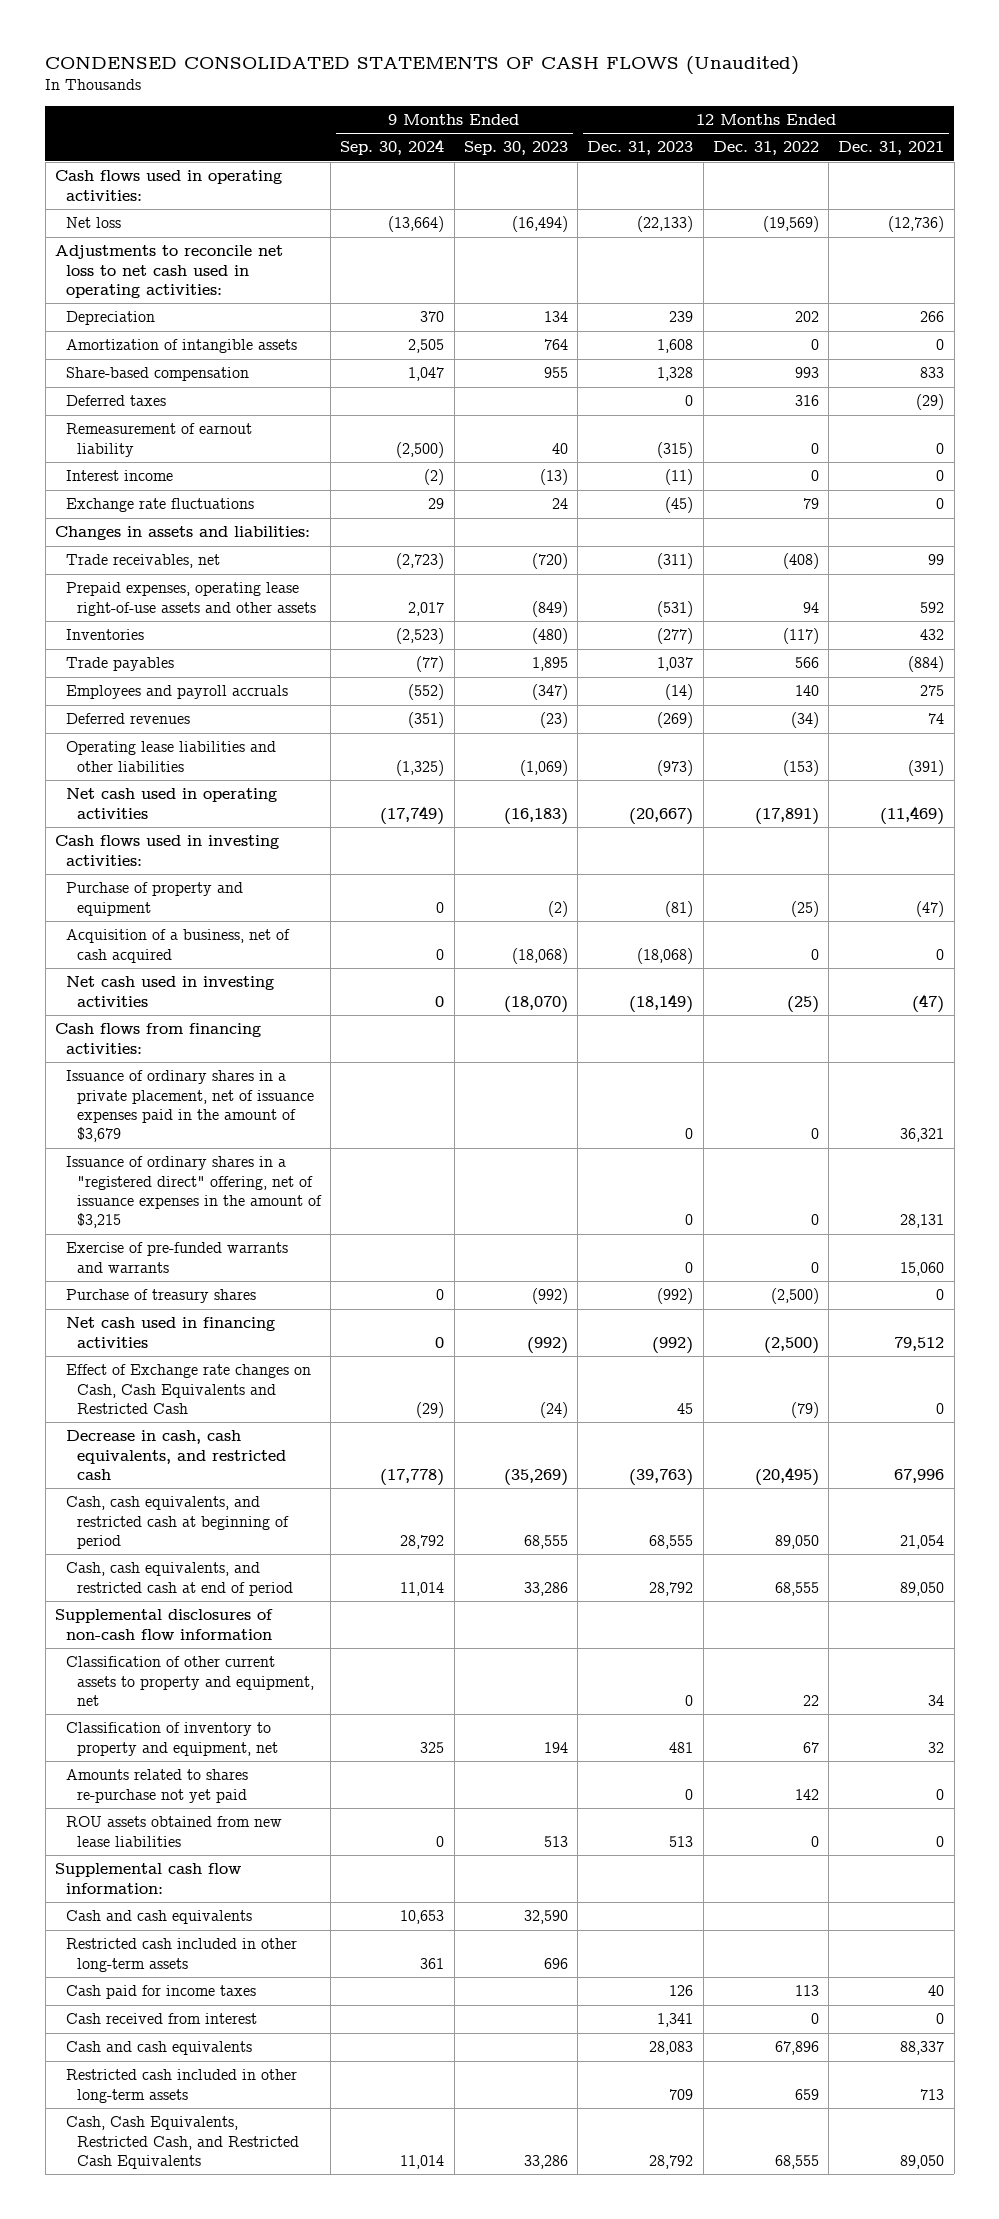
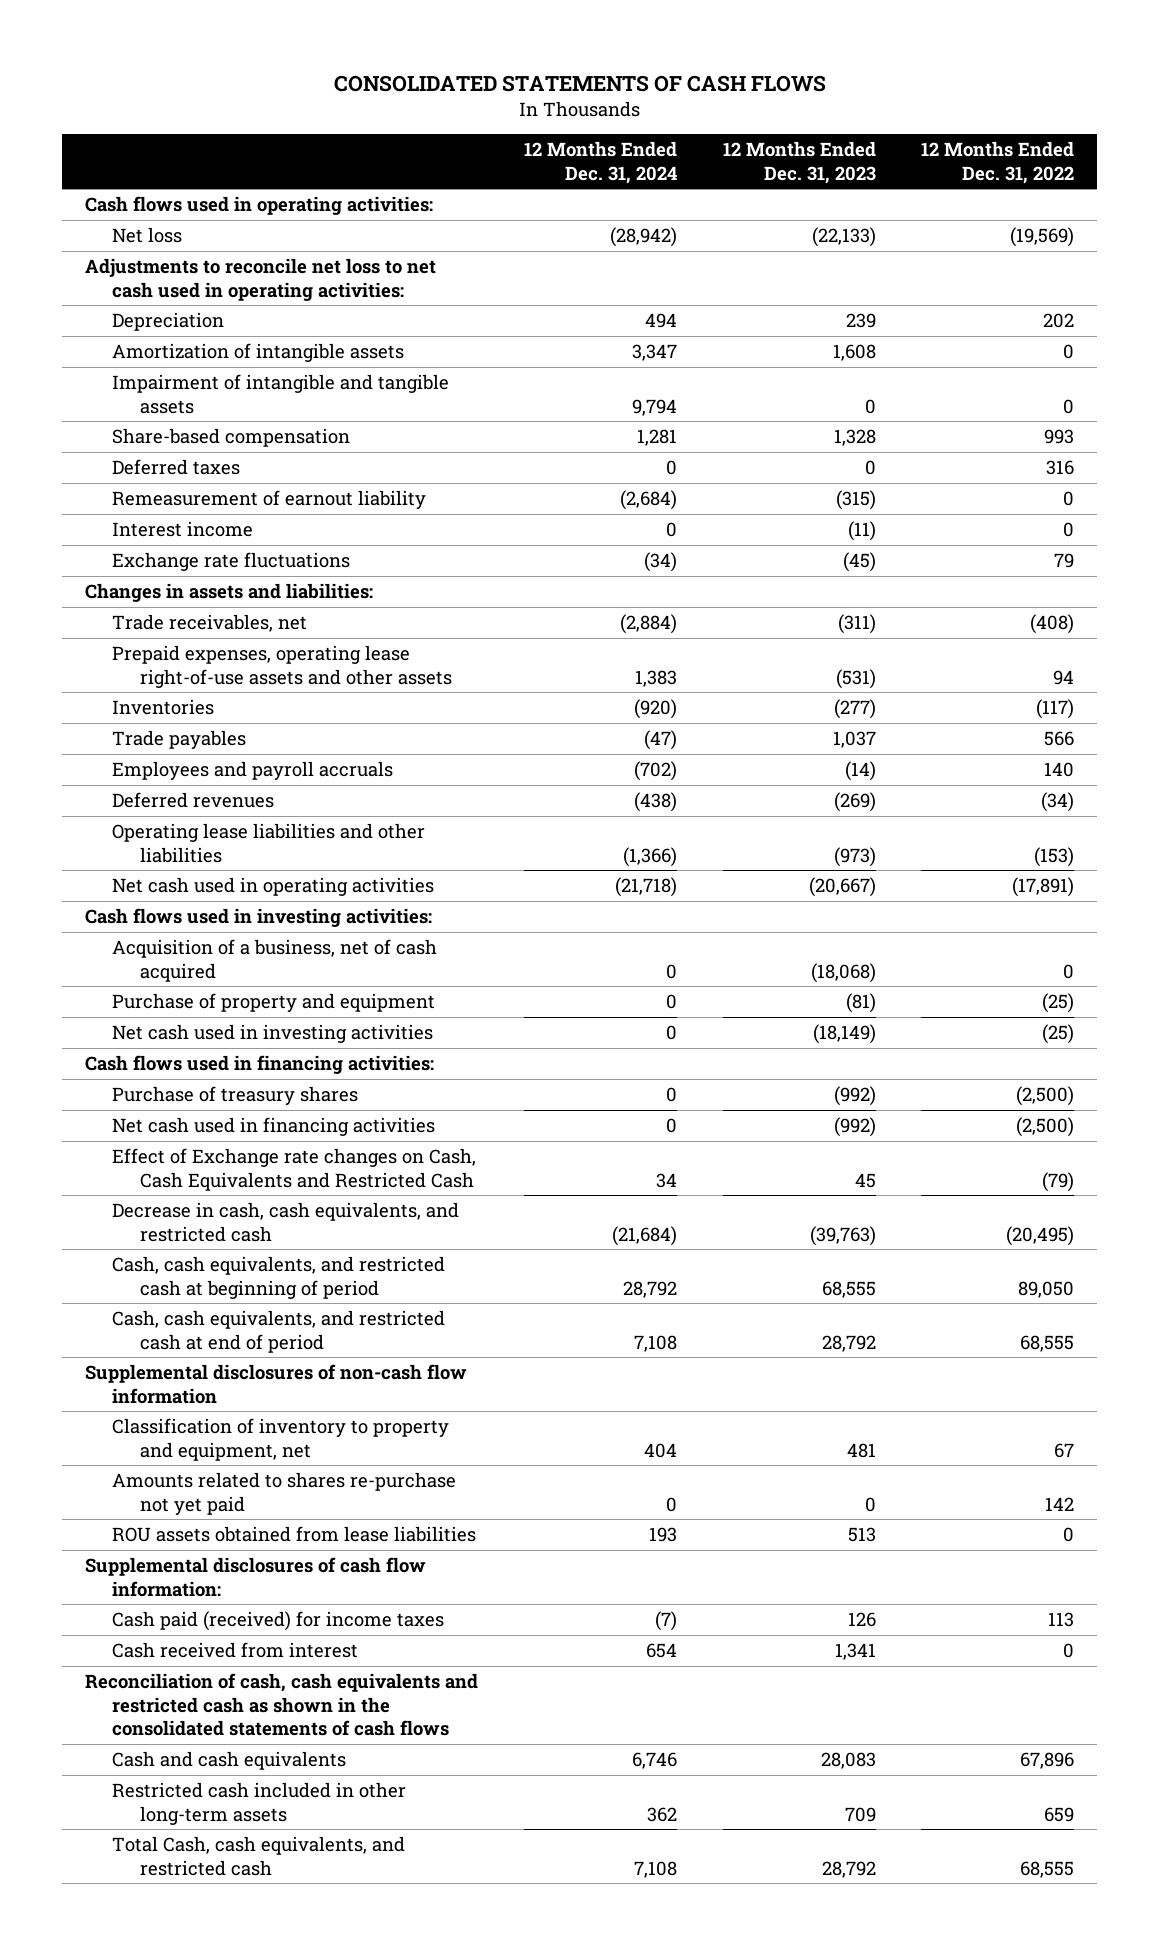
- CONDENSED CONSOLIDATED STATEMENTS OF CASH FLOWS (Unaudited)
+ CONSOLIDATED STATEMENTS OF CASH FLOWS
- | 9 Months Ended Sep. 30, 2024 | 9 Months Ended Sep. 30, 2023 | 12 Months Ended Dec. 31, 2023 | 12 Months Ended Dec. 31, 2022 | 12 Months Ended Dec. 31, 2021
+ | 12 Months Ended Dec. 31, 2024 | 12 Months Ended Dec. 31, 2023 | 12 Months Ended Dec. 31, 2022
+ Impairment of intangible and tangible assets | 9,794 | 0 | 0
moved down: Purchase of property and equipment | 0 | (81) | (25)
- Cash flows from financing activities:
- Issuance of ordinary shares in a private placement, net of issuance expenses paid in the amount of $3,679 | | | 0 | 0 | 36,321
- Issuance of ordinary shares in a "registered direct" offering, net of issuance expenses in the amount of $3,215 | | | 0 | 0 | 28,131
- Exercise of pre-funded warrants and warrants | | | 0 | 0 | 15,060
+ Cash flows used in financing activities:
- Classification of other current assets to property and equipment, net | | | 0 | 22 | 34
- ROU assets obtained from new lease liabilities | 0 | 513 | 513 | 0 | 0
- Supplemental cash flow information:
- Cash and cash equivalents | 10,653 | 32,590 | | |
- Restricted cash included in other long-term assets | 361 | 696 | | |
- Cash paid for income taxes | | | 126 | 113 | 40
+ ROU assets obtained from lease liabilities | 193 | 513 | 0
+ Supplemental disclosures of cash flow information:
+ Cash paid (received) for income taxes | (7) | 126 | 113
+ Reconciliation of cash, cash equivalents and restricted cash as shown in the consolidated statements of cash flows
- Cash, Cash Equivalents, Restricted Cash, and Restricted Cash Equivalents | 11,014 | 33,286 | 28,792 | 68,555 | 89,050
+ Total Cash, cash equivalents, and restricted cash | 7,108 | 28,792 | 68,555

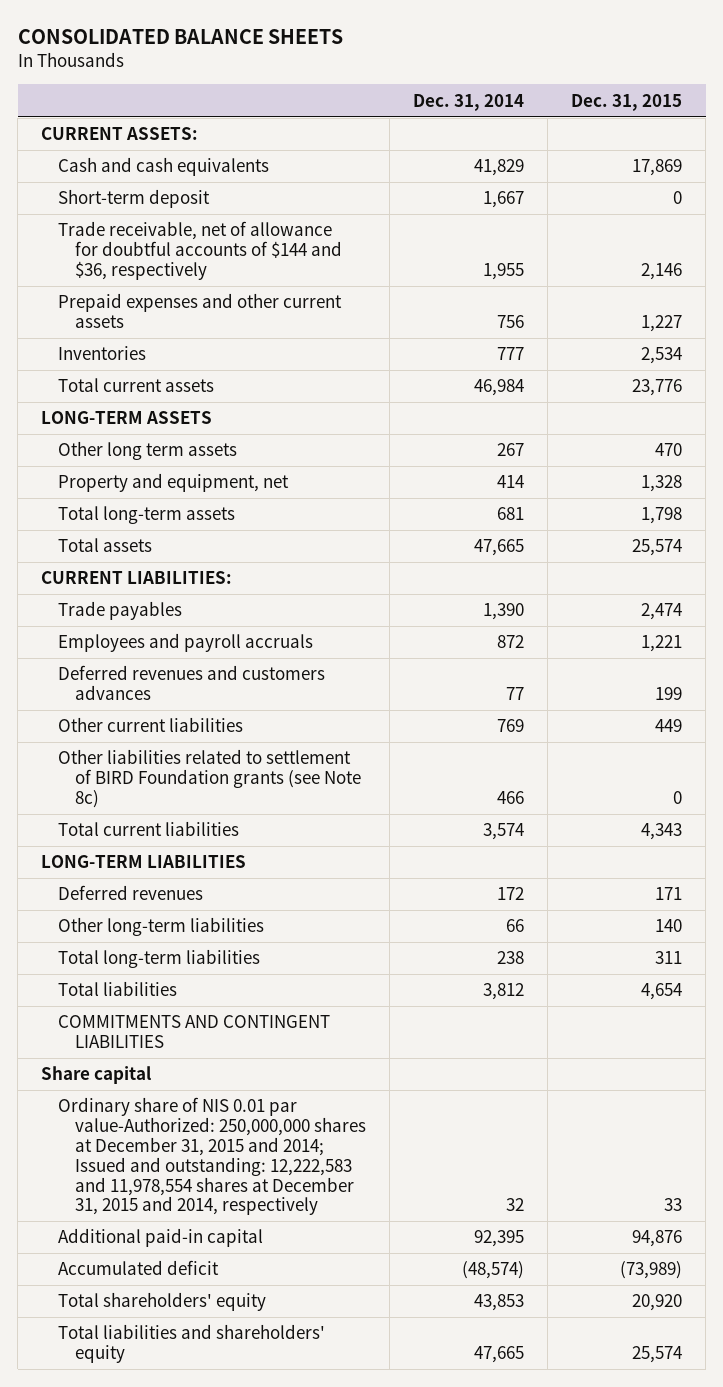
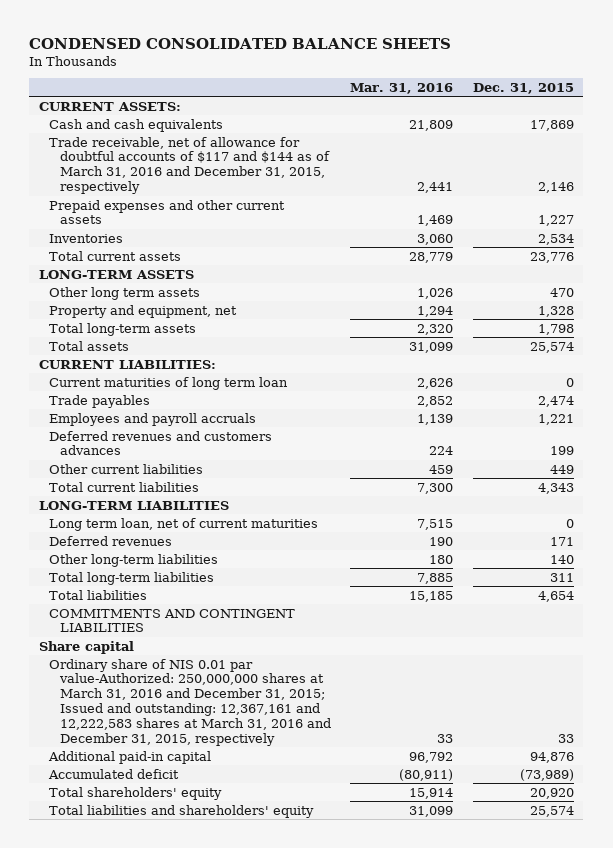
- CONSOLIDATED BALANCE SHEETS
+ CONDENSED CONSOLIDATED BALANCE SHEETS
- | Dec. 31, 2014 | Dec. 31, 2015
+ | Mar. 31, 2016 | Dec. 31, 2015
- Short-term deposit | 1,667 | 0
- Trade receivable, net of allowance for doubtful accounts of $144 and $36, respectively | 1,955 | 2,146
+ Trade receivable, net of allowance for doubtful accounts of $117 and $144 as of March 31, 2016 and December 31, 2015, respectively | 2,441 | 2,146
+ Current maturities of long term loan | 2,626 | 0
- Other liabilities related to settlement of BIRD Foundation grants (see Note 8c) | 466 | 0
+ Long term loan, net of current maturities | 7,515 | 0
- Ordinary share of NIS 0.01 par value-Authorized: 250,000,000 shares at December 31, 2015 and 2014; Issued and outstanding: 12,222,583 and 11,978,554 shares at December 31, 2015 and 2014, respectively | 32 | 33
+ Ordinary share of NIS 0.01 par value-Authorized: 250,000,000 shares at March 31, 2016 and December 31, 2015; Issued and outstanding: 12,367,161 and 12,222,583 shares at March 31, 2016 and December 31, 2015, respectively | 33 | 33

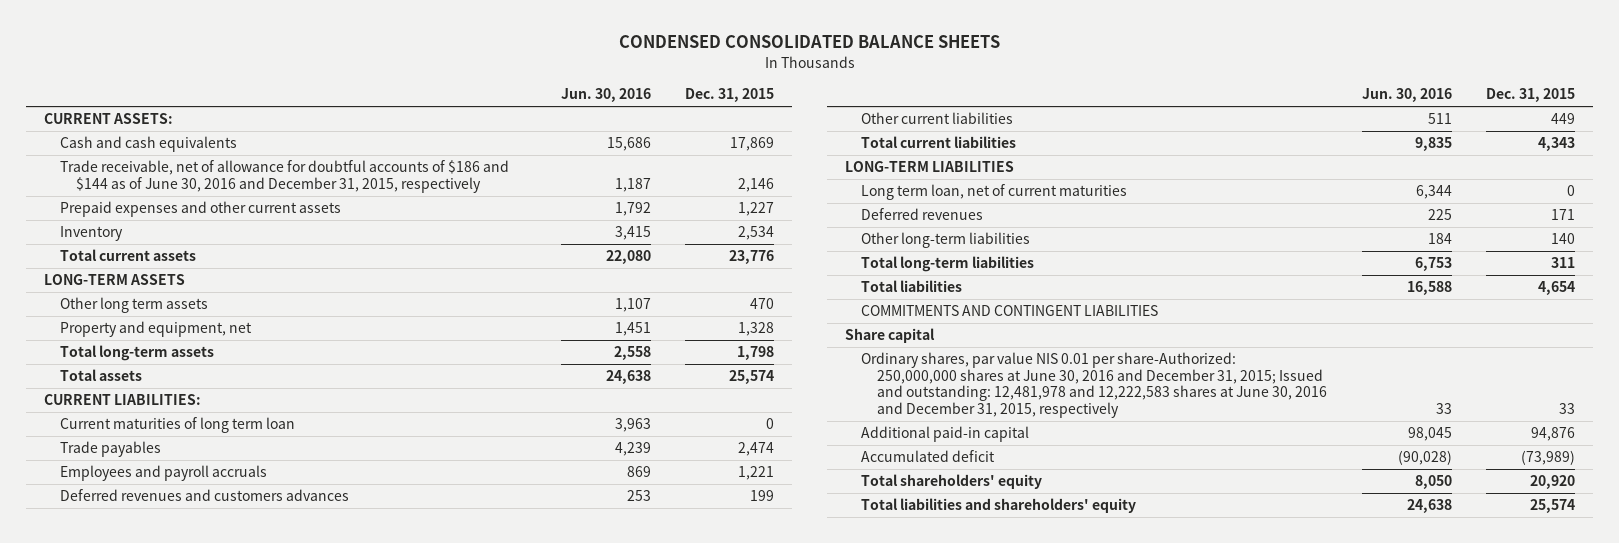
- | Mar. 31, 2016 | Dec. 31, 2015
+ | Jun. 30, 2016 | Dec. 31, 2015
- Trade receivable, net of allowance for doubtful accounts of $117 and $144 as of March 31, 2016 and December 31, 2015, respectively | 2,441 | 2,146
+ Trade receivable, net of allowance for doubtful accounts of $186 and $144 as of June 30, 2016 and December 31, 2015, respectively | 1,187 | 2,146
- Inventories | 3,060 | 2,534
+ Inventory | 3,415 | 2,534
- Ordinary share of NIS 0.01 par value-Authorized: 250,000,000 shares at March 31, 2016 and December 31, 2015; Issued and outstanding: 12,367,161 and 12,222,583 shares at March 31, 2016 and December 31, 2015, respectively | 33 | 33
+ Ordinary shares, par value NIS 0.01 per share-Authorized: 250,000,000 shares at June 30, 2016 and December 31, 2015; Issued and outstanding: 12,481,978 and 12,222,583 shares at June 30, 2016 and December 31, 2015, respectively | 33 | 33

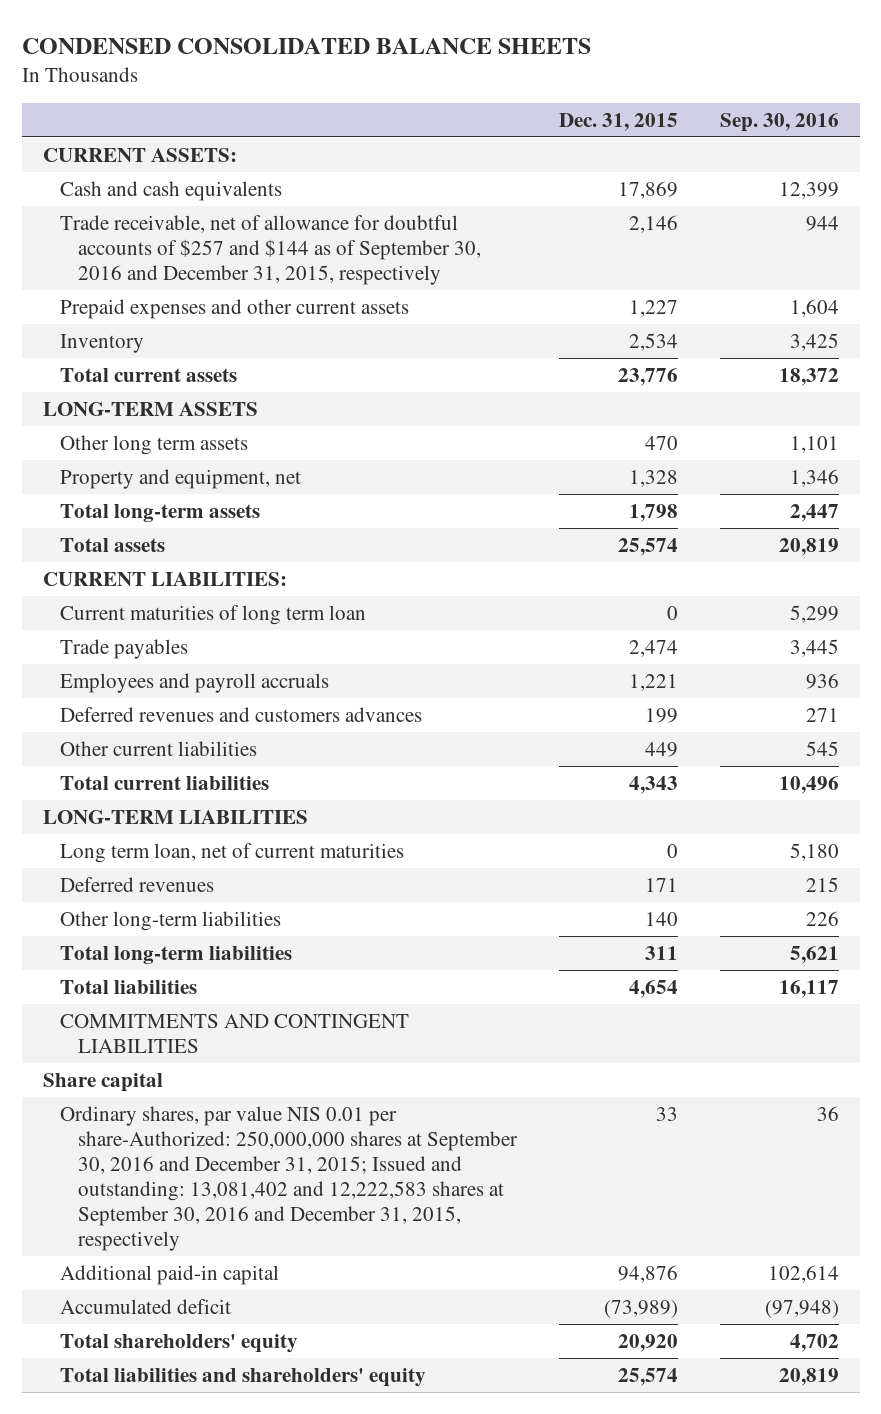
- | Jun. 30, 2016 | Dec. 31, 2015
+ | Dec. 31, 2015 | Sep. 30, 2016
- Trade receivable, net of allowance for doubtful accounts of $186 and $144 as of June 30, 2016 and December 31, 2015, respectively | 1,187 | 2,146
+ Trade receivable, net of allowance for doubtful accounts of $257 and $144 as of September 30, 2016 and December 31, 2015, respectively | 2,146 | 944
- Ordinary shares, par value NIS 0.01 per share-Authorized: 250,000,000 shares at June 30, 2016 and December 31, 2015; Issued and outstanding: 12,481,978 and 12,222,583 shares at June 30, 2016 and December 31, 2015, respectively | 33 | 33
+ Ordinary shares, par value NIS 0.01 per share-Authorized: 250,000,000 shares at September 30, 2016 and December 31, 2015; Issued and outstanding: 13,081,402 and 12,222,583 shares at September 30, 2016 and December 31, 2015, respectively | 33 | 36

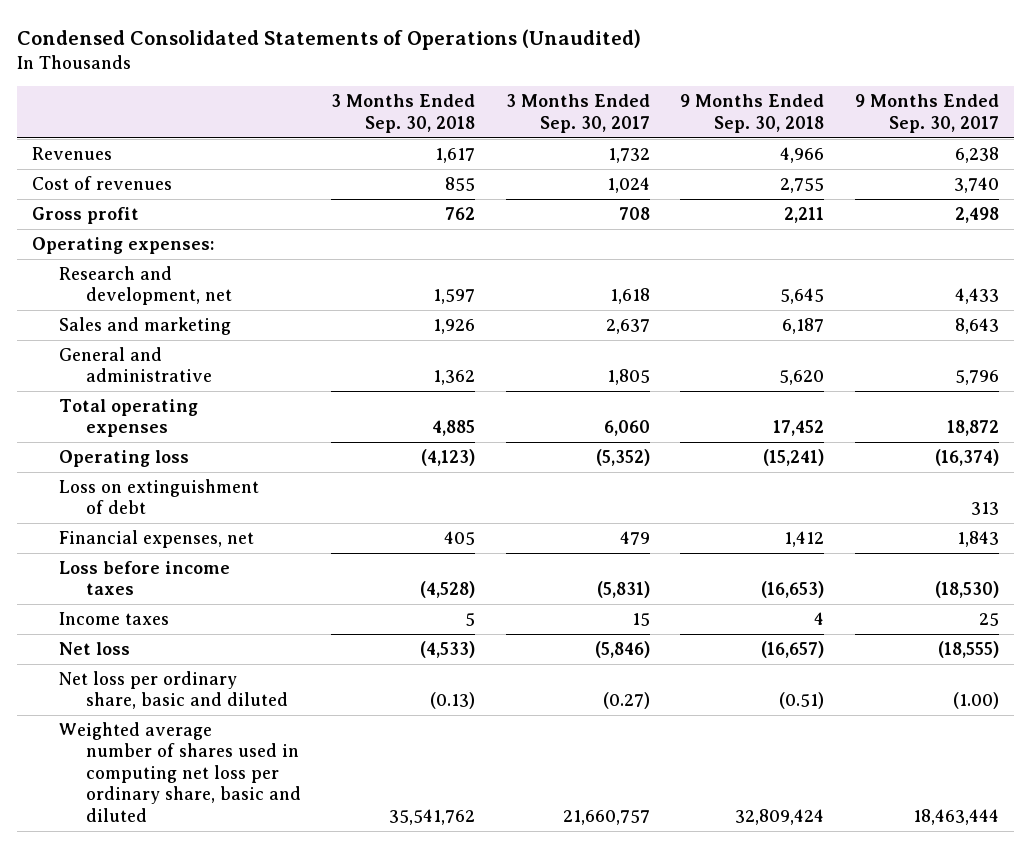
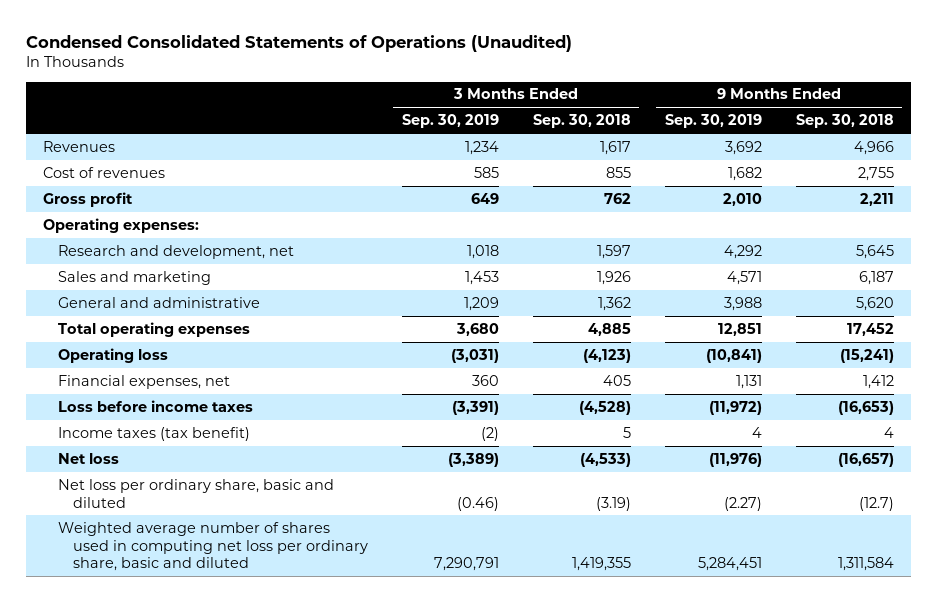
- | 3 Months Ended Sep. 30, 2018 | 3 Months Ended Sep. 30, 2017 | 9 Months Ended Sep. 30, 2018 | 9 Months Ended Sep. 30, 2017
+ | 3 Months Ended Sep. 30, 2019 | 3 Months Ended Sep. 30, 2018 | 9 Months Ended Sep. 30, 2019 | 9 Months Ended Sep. 30, 2018
- Loss on extinguishment of debt | | | | 313
- Income taxes | 5 | 15 | 4 | 25
+ Income taxes (tax benefit) | (2) | 5 | 4 | 4
- Net loss per ordinary share, basic and diluted | (0.13) | (0.27) | (0.51) | (1.00)
- Weighted average number of shares used in computing net loss per ordinary share, basic and diluted | 35,541,762 | 21,660,757 | 32,809,424 | 18,463,444
+ Net loss per ordinary share, basic and diluted | (0.46) | (3.19) | (2.27) | (12.7)
+ Weighted average number of shares used in computing net loss per ordinary share, basic and diluted | 7,290,791 | 1,419,355 | 5,284,451 | 1,311,584

